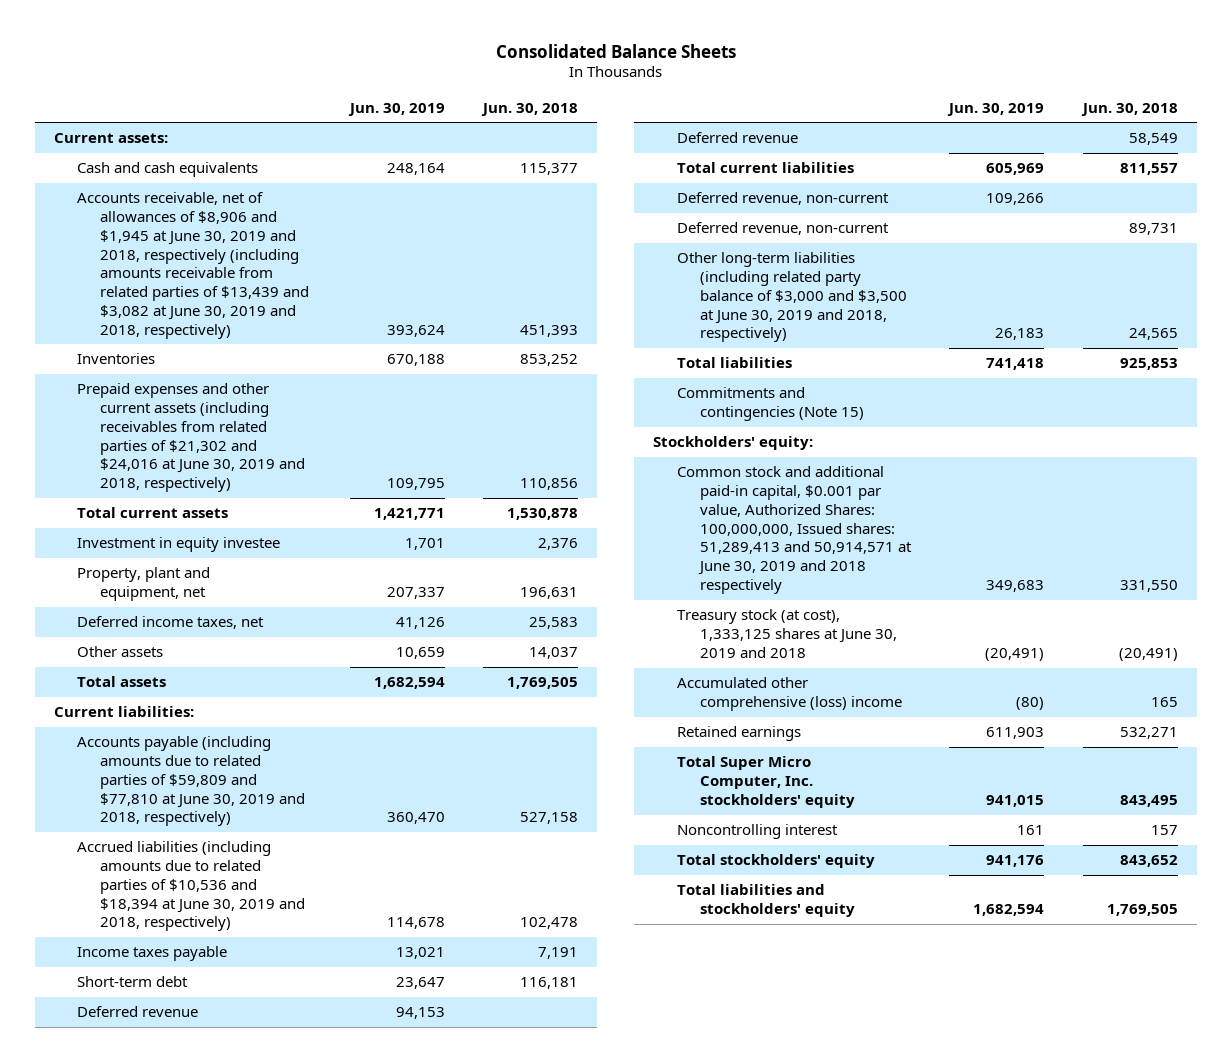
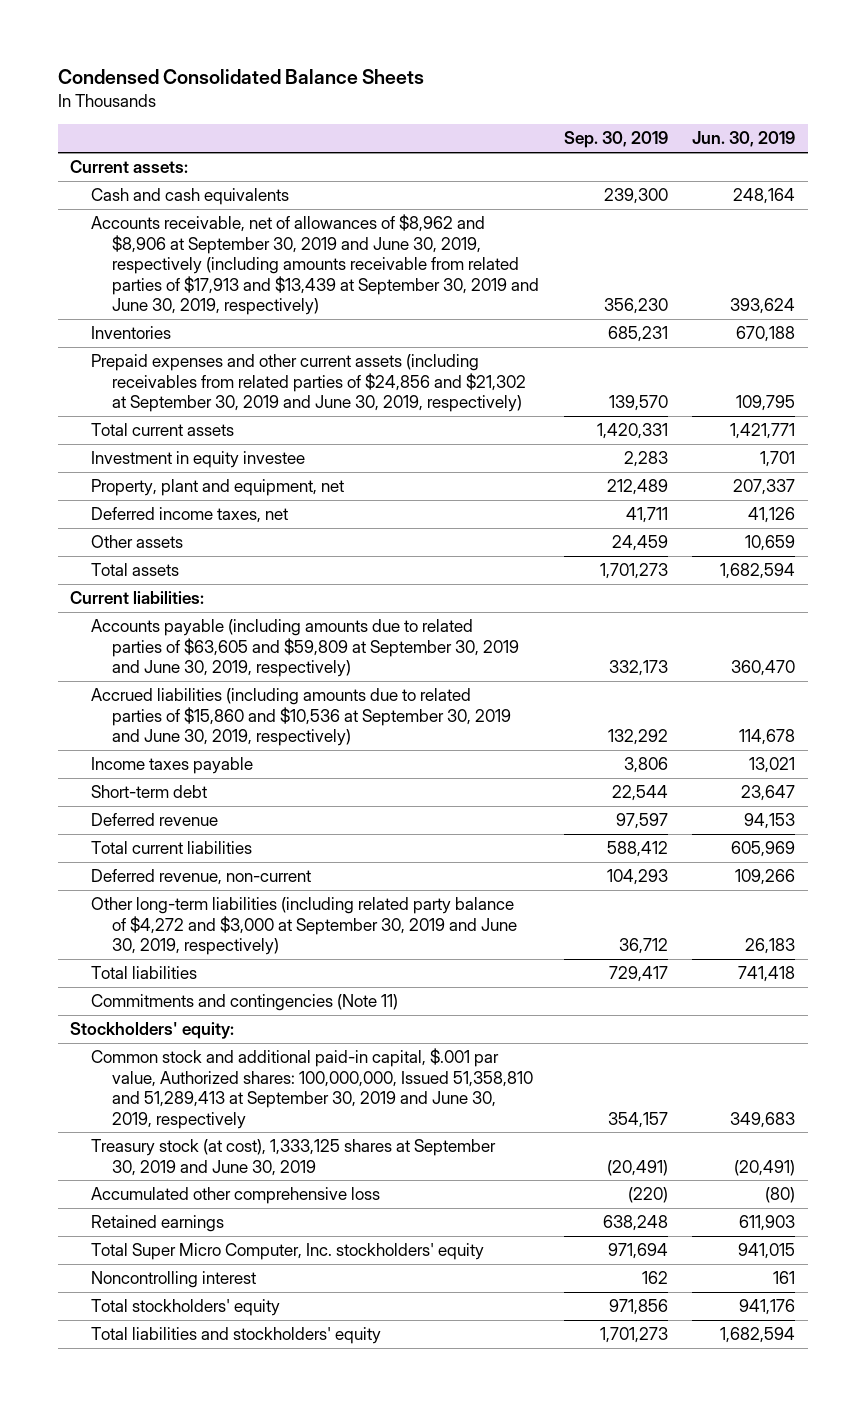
- Consolidated Balance Sheets
+ Condensed Consolidated Balance Sheets
- | Jun. 30, 2019 | Jun. 30, 2018
+ | Sep. 30, 2019 | Jun. 30, 2019
- Accounts receivable, net of allowances of $8,906 and $1,945 at June 30, 2019 and 2018, respectively (including amounts receivable from related parties of $13,439 and $3,082 at June 30, 2019 and 2018, respectively) | 393,624 | 451,393
+ Accounts receivable, net of allowances of $8,962 and $8,906 at September 30, 2019 and June 30, 2019, respectively (including amounts receivable from related parties of $17,913 and $13,439 at September 30, 2019 and June 30, 2019, respectively) | 356,230 | 393,624
- Prepaid expenses and other current assets (including receivables from related parties of $21,302 and $24,016 at June 30, 2019 and 2018, respectively) | 109,795 | 110,856
+ Prepaid expenses and other current assets (including receivables from related parties of $24,856 and $21,302 at September 30, 2019 and June 30, 2019, respectively) | 139,570 | 109,795
- Accounts payable (including amounts due to related parties of $59,809 and $77,810 at June 30, 2019 and 2018, respectively) | 360,470 | 527,158
- Accrued liabilities (including amounts due to related parties of $10,536 and $18,394 at June 30, 2019 and 2018, respectively) | 114,678 | 102,478
+ Accounts payable (including amounts due to related parties of $63,605 and $59,809 at September 30, 2019 and June 30, 2019, respectively) | 332,173 | 360,470
+ Accrued liabilities (including amounts due to related parties of $15,860 and $10,536 at September 30, 2019 and June 30, 2019, respectively) | 132,292 | 114,678
- Deferred revenue | | 58,549
- Deferred revenue, non-current | | 89,731
- Other long-term liabilities (including related party balance of $3,000 and $3,500 at June 30, 2019 and 2018, respectively) | 26,183 | 24,565
+ Other long-term liabilities (including related party balance of $4,272 and $3,000 at September 30, 2019 and June 30, 2019, respectively) | 36,712 | 26,183
- Commitments and contingencies (Note 15)
+ Commitments and contingencies (Note 11)
- Common stock and additional paid-in capital, $0.001 par value, Authorized Shares: 100,000,000, Issued shares: 51,289,413 and 50,914,571 at June 30, 2019 and 2018 respectively | 349,683 | 331,550
- Treasury stock (at cost), 1,333,125 shares at June 30, 2019 and 2018 | (20,491) | (20,491)
- Accumulated other comprehensive (loss) income | (80) | 165
+ Common stock and additional paid-in capital, $.001 par value, Authorized shares: 100,000,000, Issued 51,358,810 and 51,289,413 at September 30, 2019 and June 30, 2019, respectively | 354,157 | 349,683
+ Treasury stock (at cost), 1,333,125 shares at September 30, 2019 and June 30, 2019 | (20,491) | (20,491)
+ Accumulated other comprehensive loss | (220) | (80)

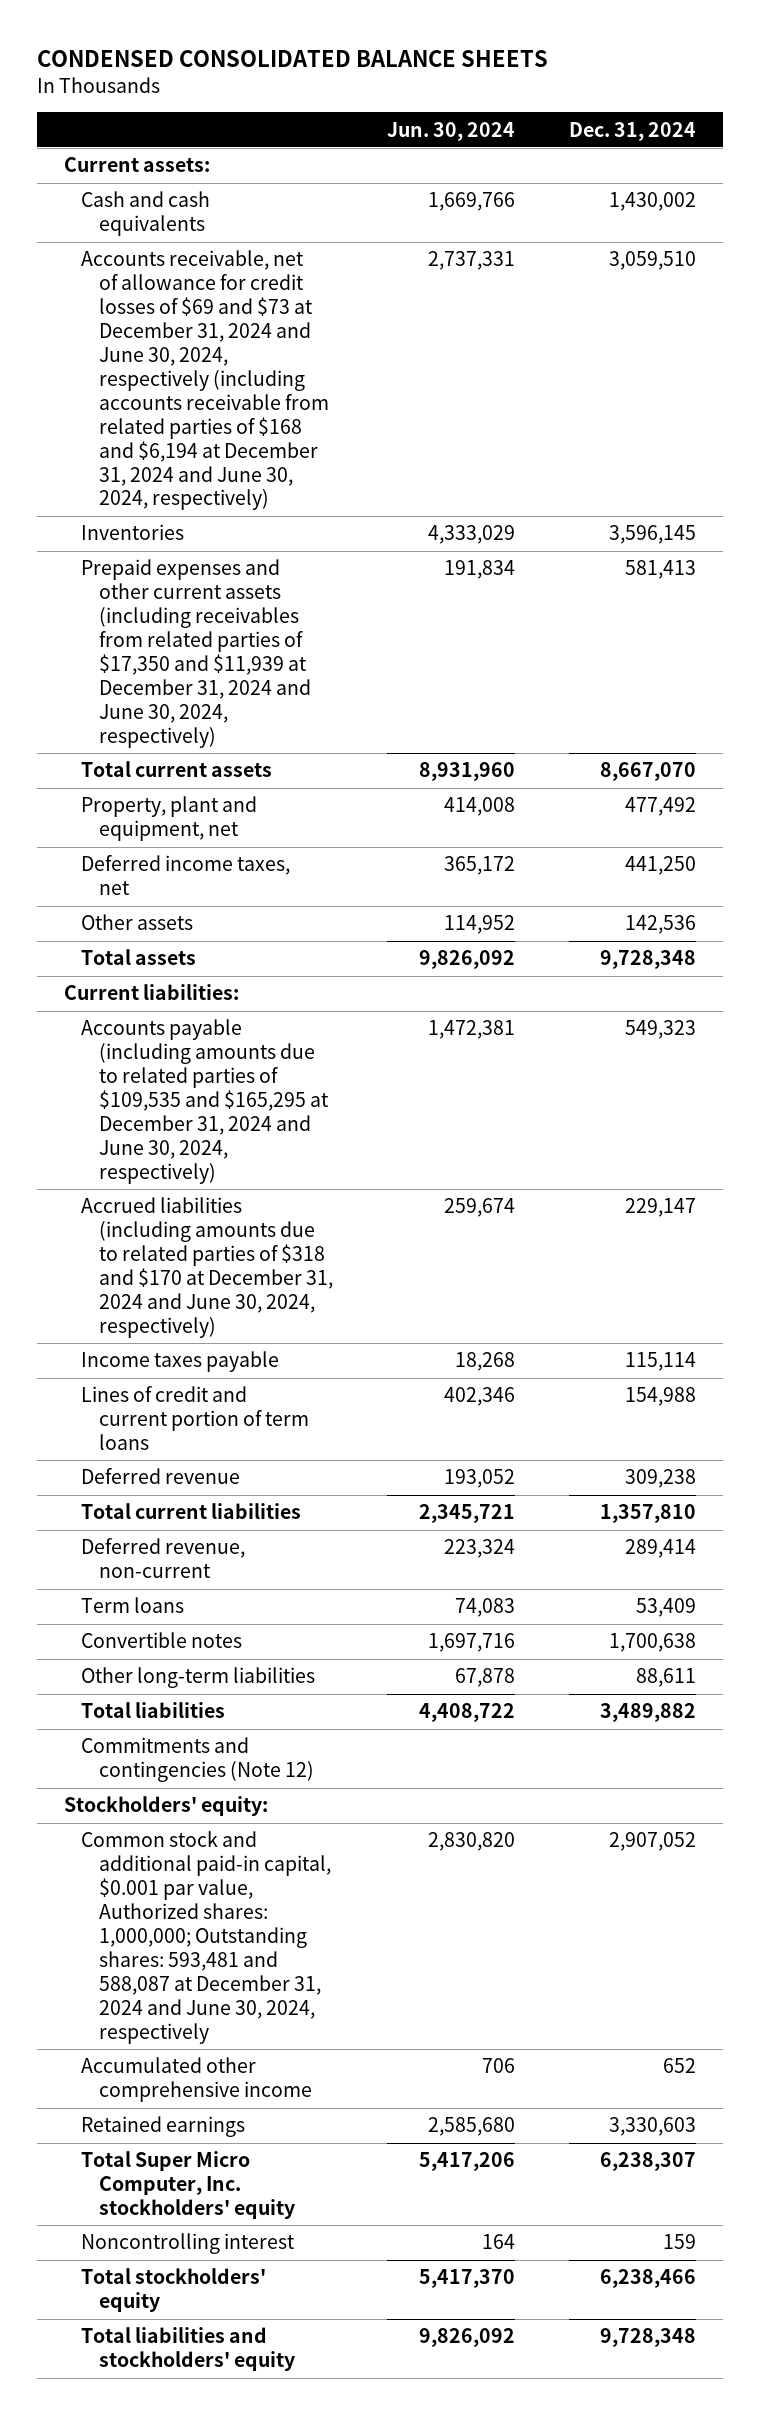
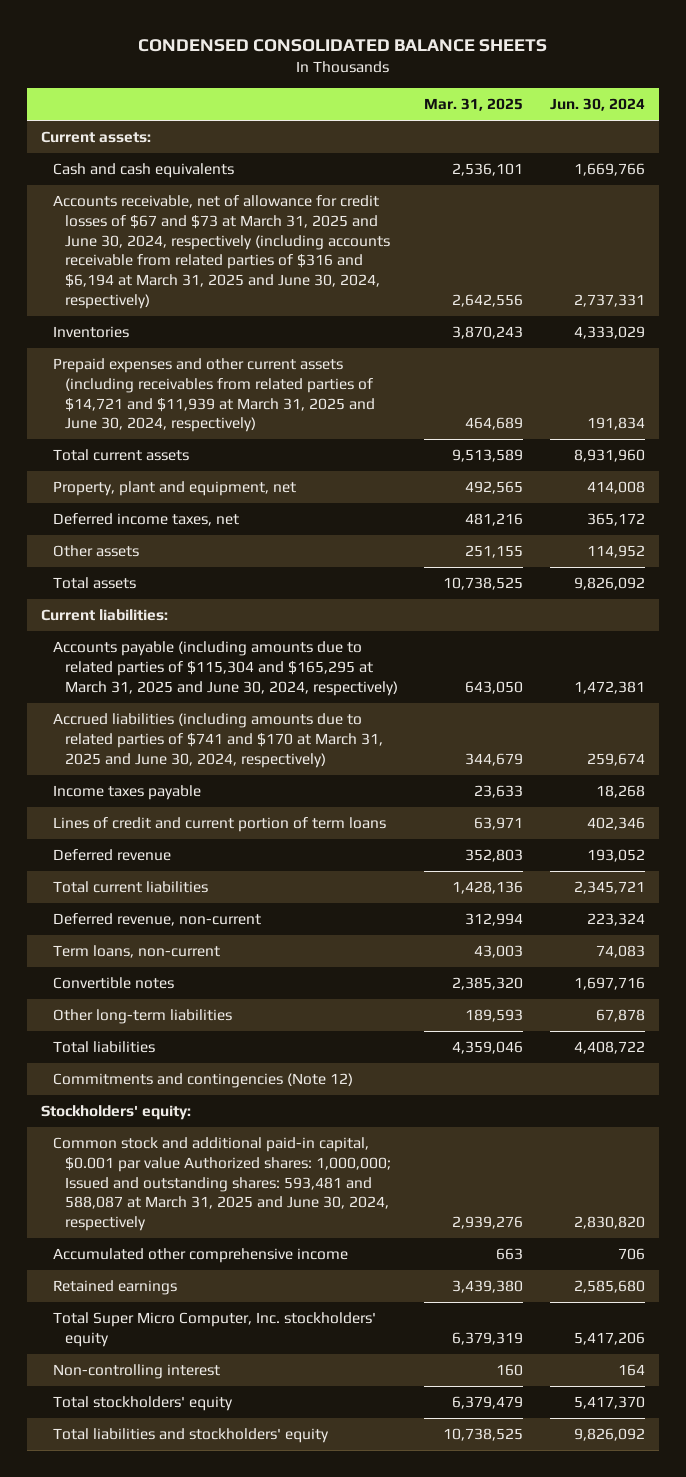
- | Jun. 30, 2024 | Dec. 31, 2024
+ | Mar. 31, 2025 | Jun. 30, 2024
- Accounts receivable, net of allowance for credit losses of $69 and $73 at December 31, 2024 and June 30, 2024, respectively (including accounts receivable from related parties of $168 and $6,194 at December 31, 2024 and June 30, 2024, respectively) | 2,737,331 | 3,059,510
+ Accounts receivable, net of allowance for credit losses of $67 and $73 at March 31, 2025 and June 30, 2024, respectively (including accounts receivable from related parties of $316 and $6,194 at March 31, 2025 and June 30, 2024, respectively) | 2,642,556 | 2,737,331
- Prepaid expenses and other current assets (including receivables from related parties of $17,350 and $11,939 at December 31, 2024 and June 30, 2024, respectively) | 191,834 | 581,413
+ Prepaid expenses and other current assets (including receivables from related parties of $14,721 and $11,939 at March 31, 2025 and June 30, 2024, respectively) | 464,689 | 191,834
- Accounts payable (including amounts due to related parties of $109,535 and $165,295 at December 31, 2024 and June 30, 2024, respectively) | 1,472,381 | 549,323
- Accrued liabilities (including amounts due to related parties of $318 and $170 at December 31, 2024 and June 30, 2024, respectively) | 259,674 | 229,147
+ Accounts payable (including amounts due to related parties of $115,304 and $165,295 at March 31, 2025 and June 30, 2024, respectively) | 643,050 | 1,472,381
+ Accrued liabilities (including amounts due to related parties of $741 and $170 at March 31, 2025 and June 30, 2024, respectively) | 344,679 | 259,674
- Term loans | 74,083 | 53,409
+ Term loans, non-current | 43,003 | 74,083
- Common stock and additional paid-in capital, $0.001 par value, Authorized shares: 1,000,000; Outstanding shares: 593,481 and 588,087 at December 31, 2024 and June 30, 2024, respectively | 2,830,820 | 2,907,052
+ Common stock and additional paid-in capital, $0.001 par value Authorized shares: 1,000,000; Issued and outstanding shares: 593,481 and 588,087 at March 31, 2025 and June 30, 2024, respectively | 2,939,276 | 2,830,820
- Noncontrolling interest | 164 | 159
+ Non-controlling interest | 160 | 164

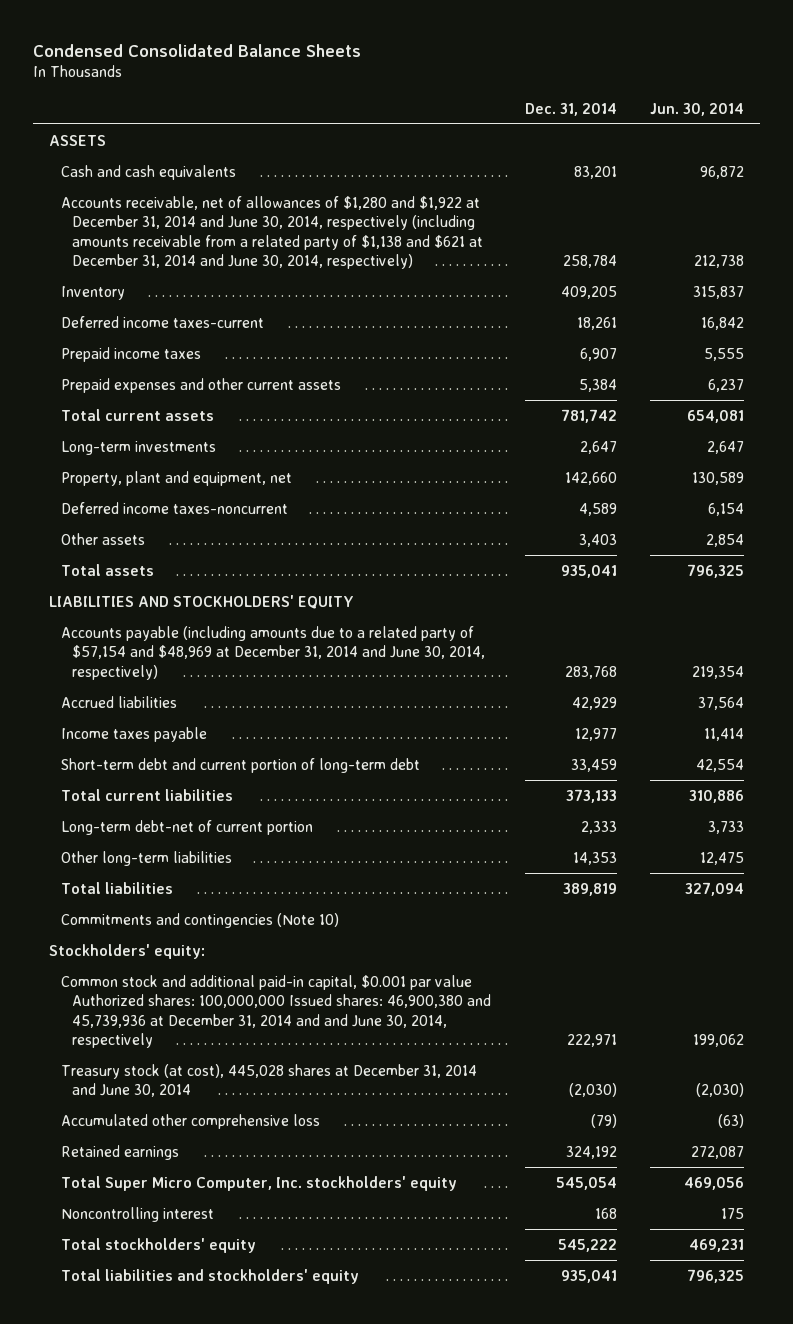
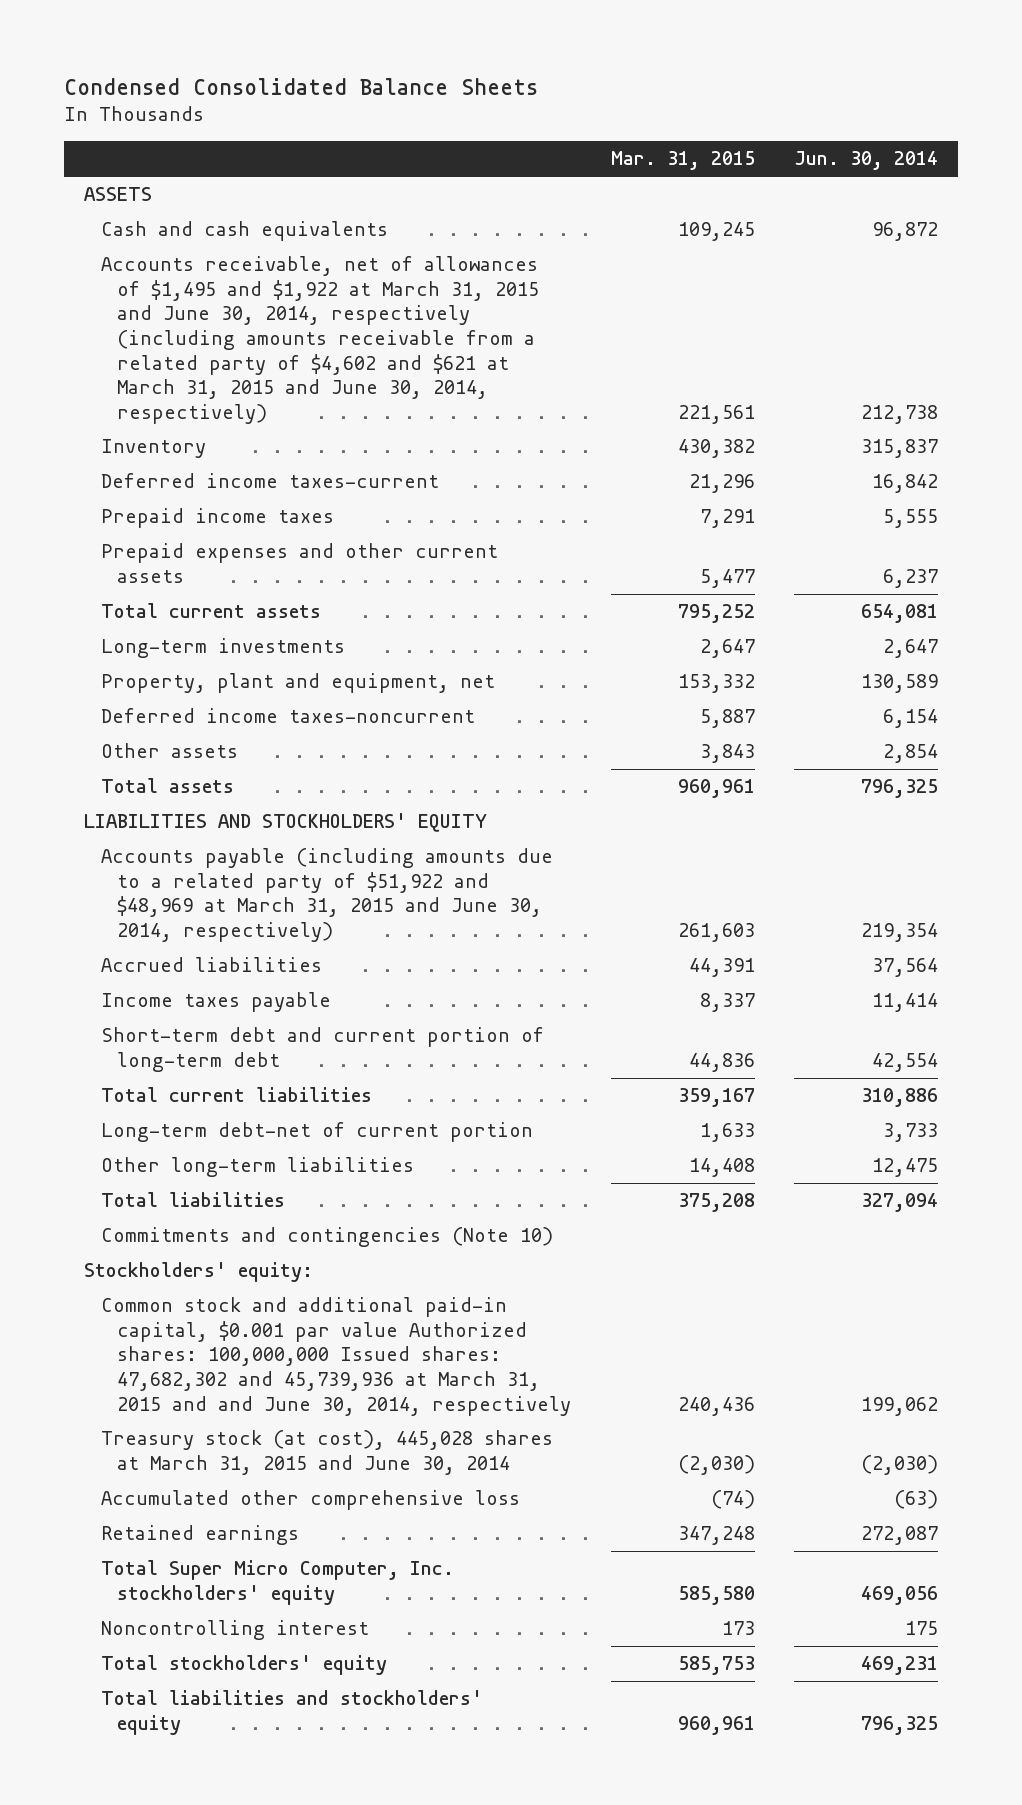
- | Dec. 31, 2014 | Jun. 30, 2014
+ | Mar. 31, 2015 | Jun. 30, 2014
- Accounts receivable, net of allowances of $1,280 and $1,922 at December 31, 2014 and June 30, 2014, respectively (including amounts receivable from a related party of $1,138 and $621 at December 31, 2014 and June 30, 2014, respectively) | 258,784 | 212,738
+ Accounts receivable, net of allowances of $1,495 and $1,922 at March 31, 2015 and June 30, 2014, respectively (including amounts receivable from a related party of $4,602 and $621 at March 31, 2015 and June 30, 2014, respectively) | 221,561 | 212,738
- Accounts payable (including amounts due to a related party of $57,154 and $48,969 at December 31, 2014 and June 30, 2014, respectively) | 283,768 | 219,354
+ Accounts payable (including amounts due to a related party of $51,922 and $48,969 at March 31, 2015 and June 30, 2014, respectively) | 261,603 | 219,354
- Common stock and additional paid-in capital, $0.001 par value Authorized shares: 100,000,000 Issued shares: 46,900,380 and 45,739,936 at December 31, 2014 and and June 30, 2014, respectively | 222,971 | 199,062
- Treasury stock (at cost), 445,028 shares at December 31, 2014 and June 30, 2014 | (2,030) | (2,030)
+ Common stock and additional paid-in capital, $0.001 par value Authorized shares: 100,000,000 Issued shares: 47,682,302 and 45,739,936 at March 31, 2015 and and June 30, 2014, respectively | 240,436 | 199,062
+ Treasury stock (at cost), 445,028 shares at March 31, 2015 and June 30, 2014 | (2,030) | (2,030)

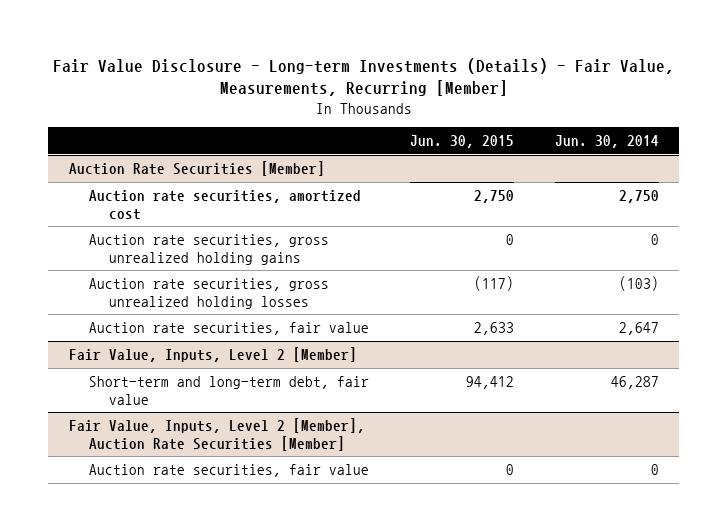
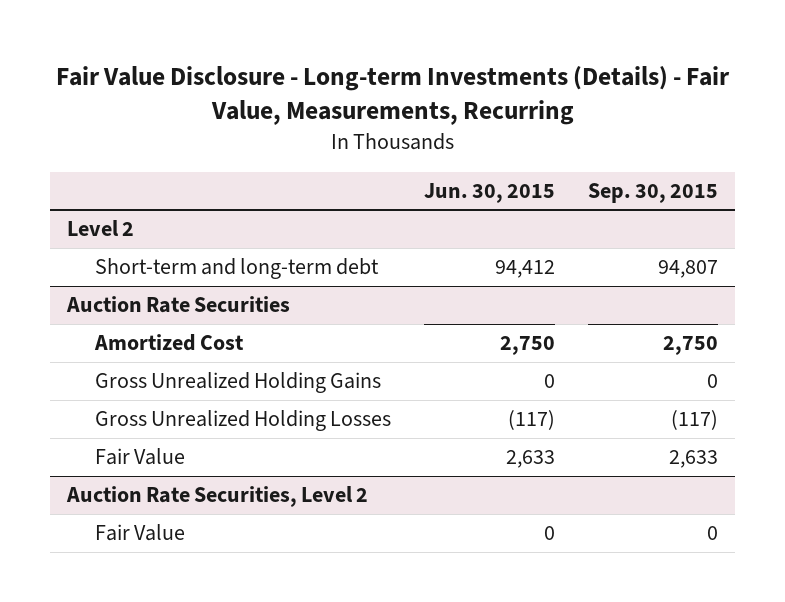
- Fair Value Disclosure - Long-term Investments (Details) - Fair Value, Measurements, Recurring [Member]
+ Fair Value Disclosure - Long-term Investments (Details) - Fair Value, Measurements, Recurring
- | Jun. 30, 2015 | Jun. 30, 2014
+ | Jun. 30, 2015 | Sep. 30, 2015
- Auction Rate Securities [Member]
- Auction rate securities, amortized cost | 2,750 | 2,750
- Auction rate securities, gross unrealized holding gains | 0 | 0
- Auction rate securities, gross unrealized holding losses | (117) | (103)
- Auction rate securities, fair value | 2,633 | 2,647
- Fair Value, Inputs, Level 2 [Member]
- Short-term and long-term debt, fair value | 94,412 | 46,287
- Fair Value, Inputs, Level 2 [Member], Auction Rate Securities [Member]
- Auction rate securities, fair value | 0 | 0
+ Level 2
+ Short-term and long-term debt | 94,412 | 94,807
+ Auction Rate Securities
+ Amortized Cost | 2,750 | 2,750
+ Gross Unrealized Holding Gains | 0 | 0
+ Gross Unrealized Holding Losses | (117) | (117)
+ Fair Value | 2,633 | 2,633
+ Auction Rate Securities, Level 2
+ Fair Value | 0 | 0

